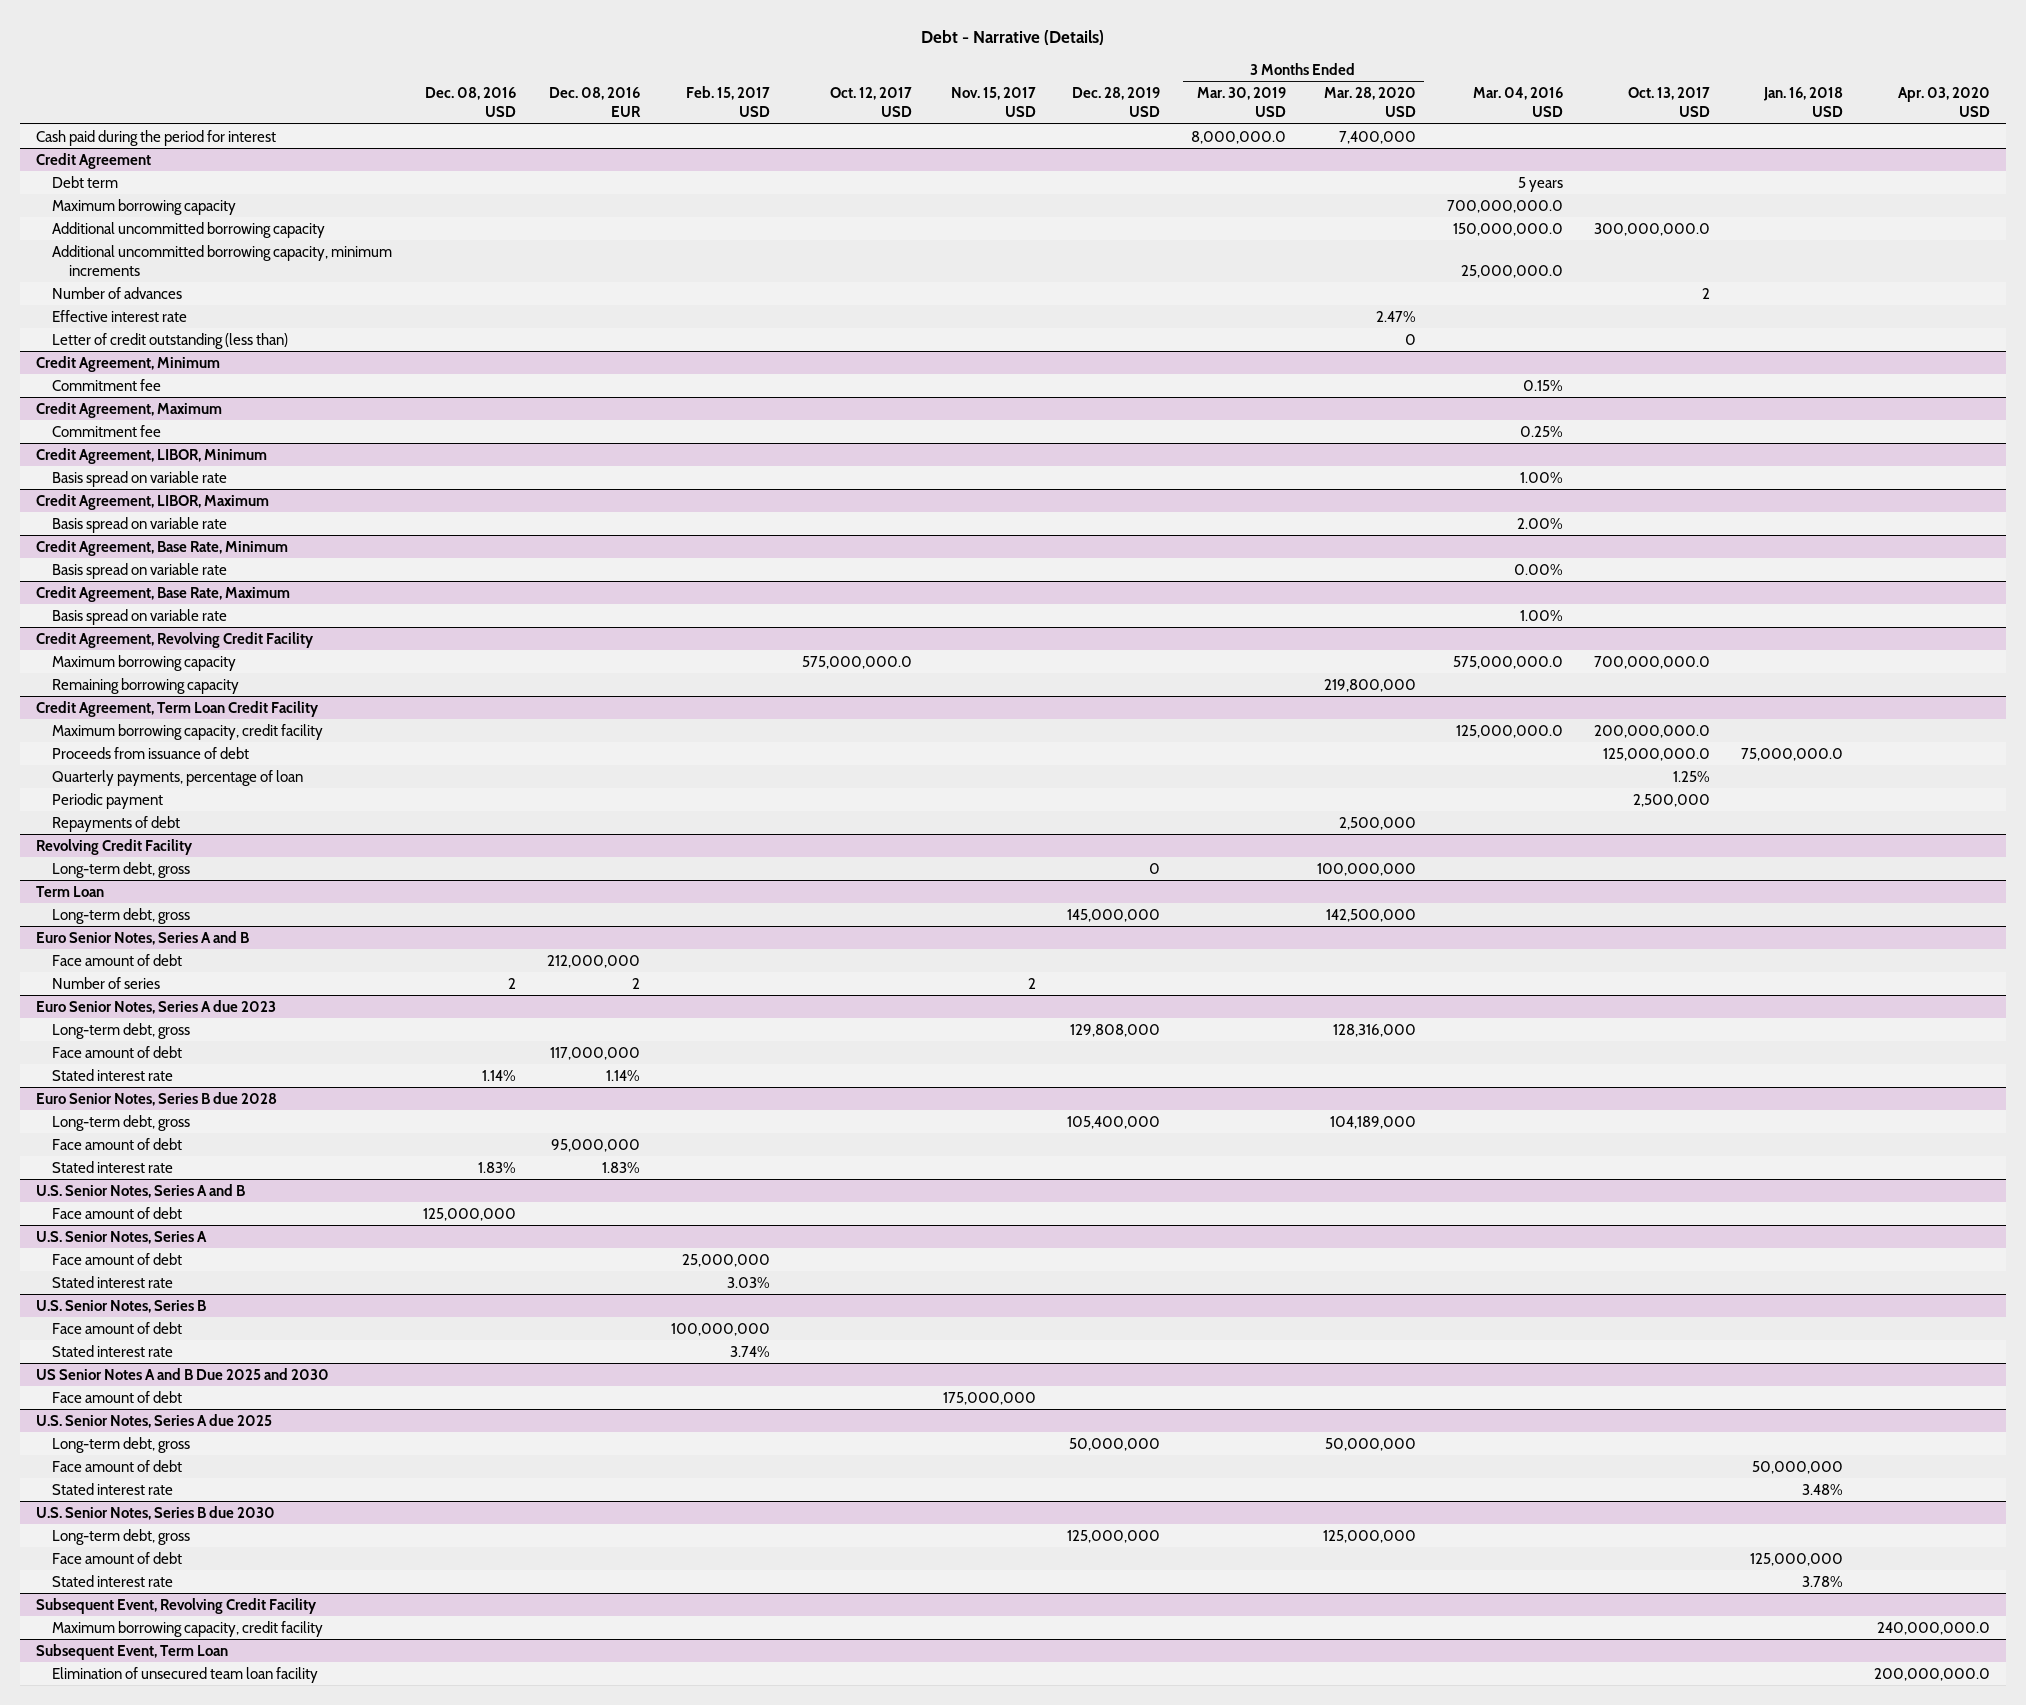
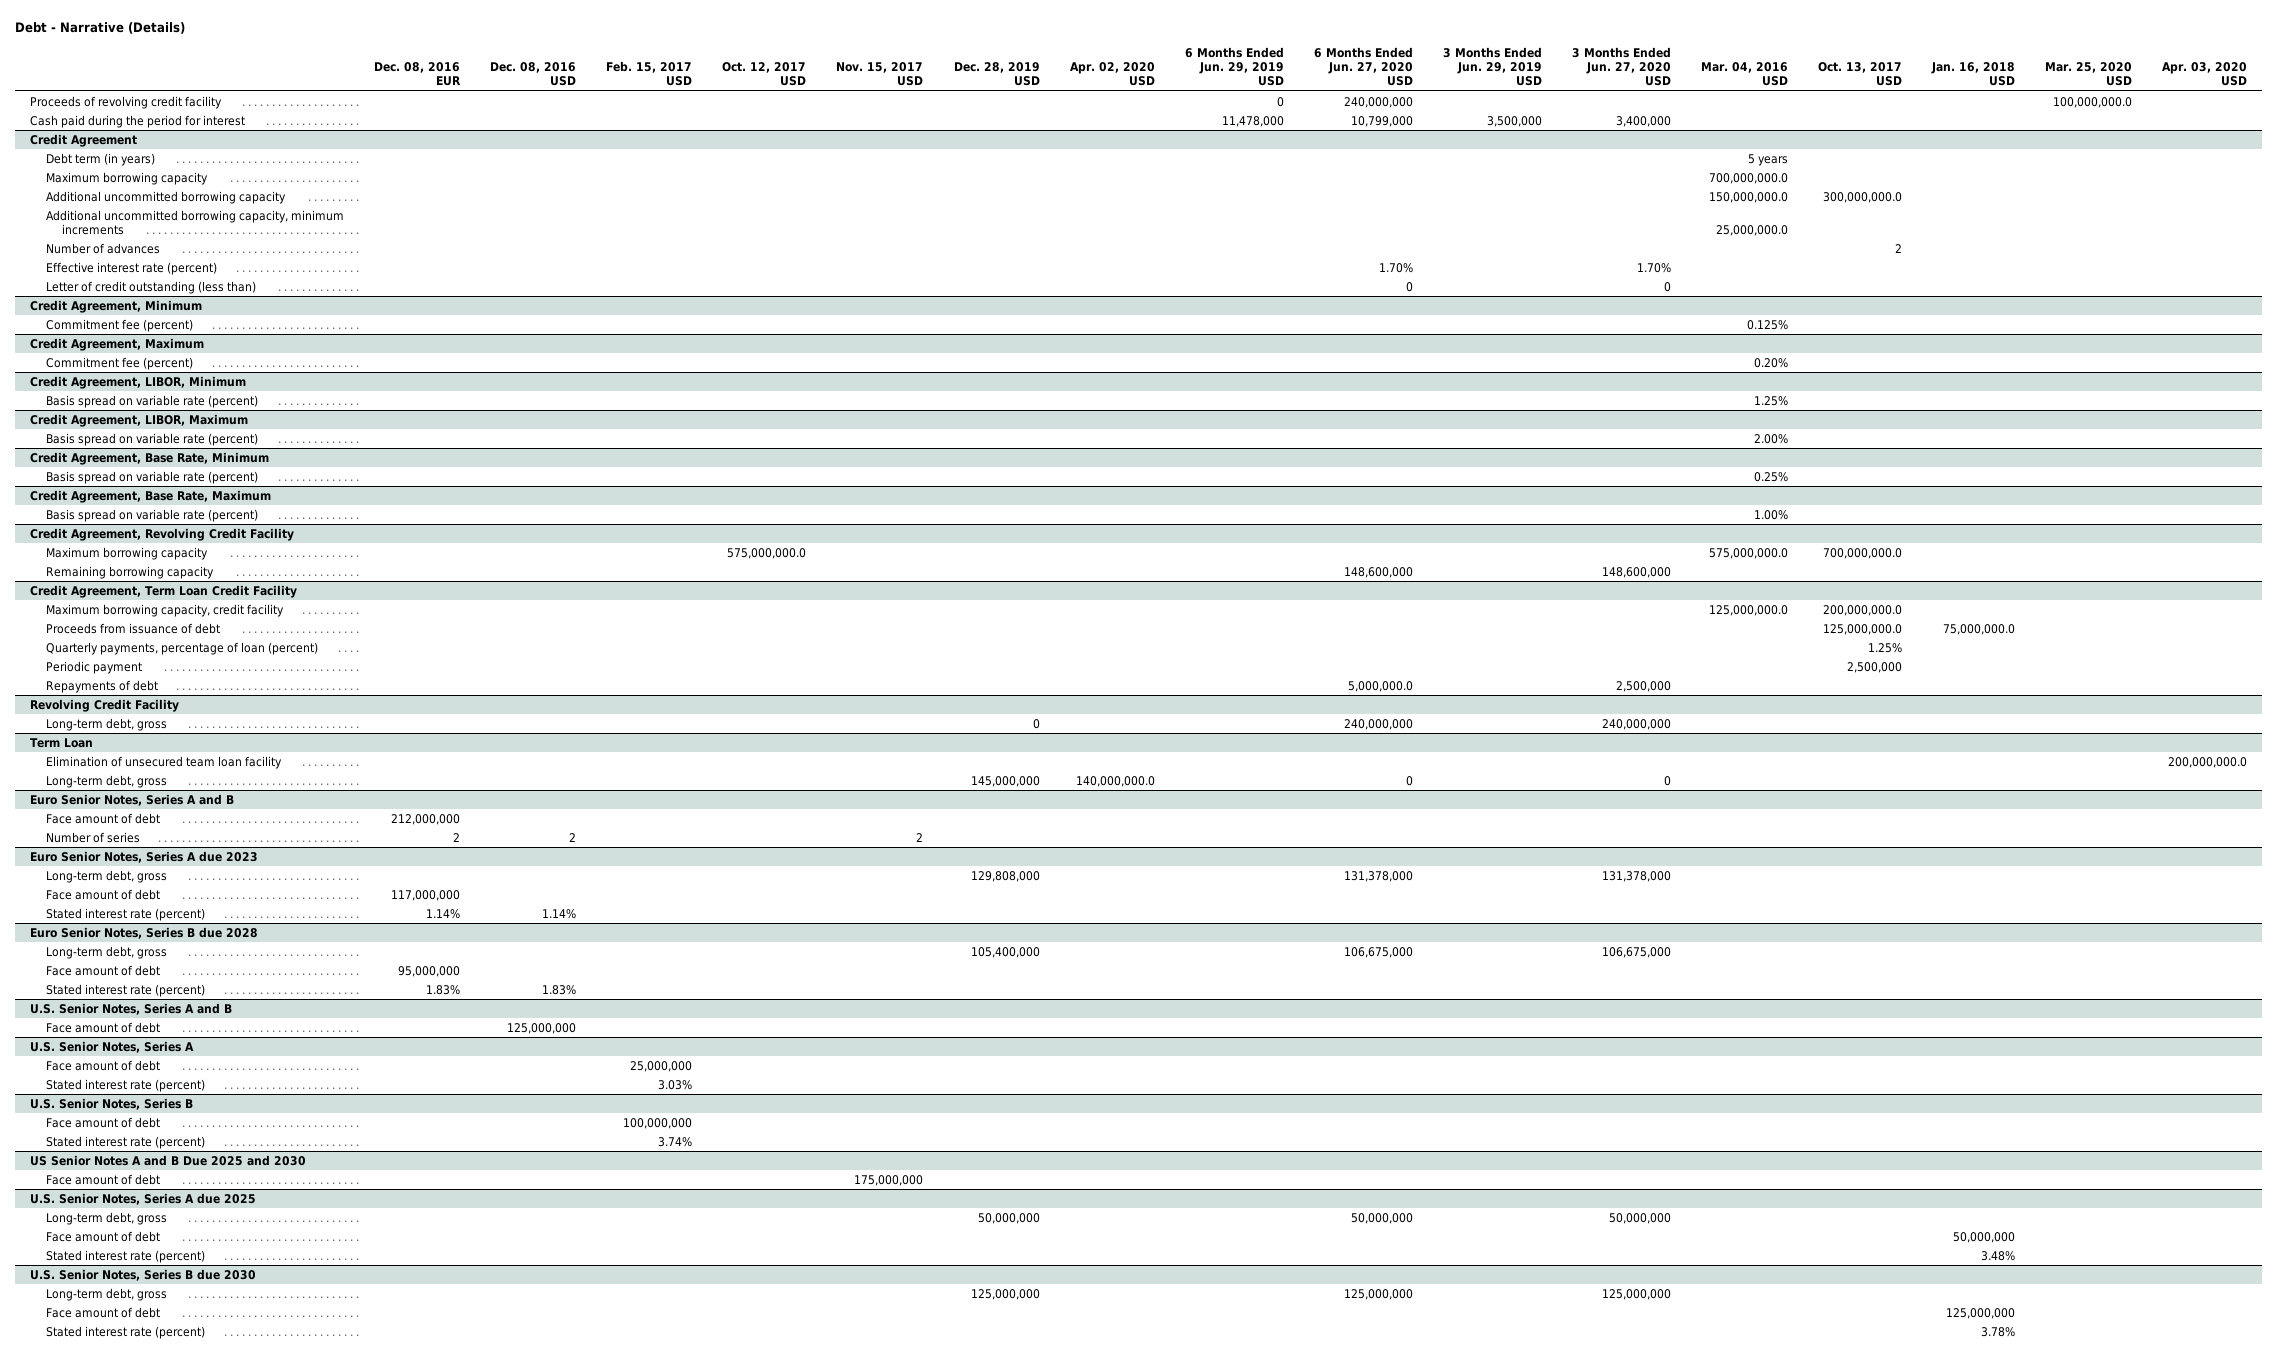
- | Dec. 08, 2016 USD | Dec. 08, 2016 EUR | Feb. 15, 2017 USD | Oct. 12, 2017 USD | Nov. 15, 2017 USD | Dec. 28, 2019 USD | 3 Months Ended Mar. 30, 2019 USD | 3 Months Ended Mar. 28, 2020 USD | Mar. 04, 2016 USD | Oct. 13, 2017 USD | Jan. 16, 2018 USD | Apr. 03, 2020 USD
+ | Dec. 08, 2016 EUR | Dec. 08, 2016 USD | Feb. 15, 2017 USD | Oct. 12, 2017 USD | Nov. 15, 2017 USD | Dec. 28, 2019 USD | Apr. 02, 2020 USD | 6 Months Ended Jun. 29, 2019 USD | 6 Months Ended Jun. 27, 2020 USD | 3 Months Ended Jun. 29, 2019 USD | 3 Months Ended Jun. 27, 2020 USD | Mar. 04, 2016 USD | Oct. 13, 2017 USD | Jan. 16, 2018 USD | Mar. 25, 2020 USD | Apr. 03, 2020 USD
+ Proceeds of revolving credit facility | | | | | | | | 0 | 240,000,000 | | | | | | 100,000,000.0 |
@ Credit Agreement
- Debt term | | | | | | | | | 5 years | | |
+ Debt term (in years) | | | | | | | | | | | | 5 years | | | |
- Effective interest rate | | | | | | | | 2.47% | | | |
+ Effective interest rate (percent) | | | | | | | | | 1.70% | | 1.70% | | | | |
@ Credit Agreement, Minimum
- Commitment fee | | | | | | | | | 0.15% | | |
+ Commitment fee (percent) | | | | | | | | | | | | 0.125% | | | |
@ Credit Agreement, Maximum
- Commitment fee | | | | | | | | | 0.25% | | |
+ Commitment fee (percent) | | | | | | | | | | | | 0.20% | | | |
@ Credit Agreement, LIBOR, Minimum
- Basis spread on variable rate | | | | | | | | | 1.00% | | |
+ Basis spread on variable rate (percent) | | | | | | | | | | | | 1.25% | | | |
@ Credit Agreement, LIBOR, Maximum
- Basis spread on variable rate | | | | | | | | | 2.00% | | |
+ Basis spread on variable rate (percent) | | | | | | | | | | | | 2.00% | | | |
@ Credit Agreement, Base Rate, Minimum
- Basis spread on variable rate | | | | | | | | | 0.00% | | |
+ Basis spread on variable rate (percent) | | | | | | | | | | | | 0.25% | | | |
@ Credit Agreement, Base Rate, Maximum
- Basis spread on variable rate | | | | | | | | | 1.00% | | |
+ Basis spread on variable rate (percent) | | | | | | | | | | | | 1.00% | | | |
@ Credit Agreement, Term Loan Credit Facility
- Quarterly payments, percentage of loan | | | | | | | | | | 1.25% | |
+ Quarterly payments, percentage of loan (percent) | | | | | | | | | | | | | 1.25% | | |
@ Term Loan
+ Elimination of unsecured team loan facility | | | | | | | | | | | | | | | | 200,000,000.0
@ Euro Senior Notes, Series A due 2023
- Stated interest rate | 1.14% | 1.14% | | | | | | | | | |
+ Stated interest rate (percent) | 1.14% | 1.14% | | | | | | | | | | | | | |
@ Euro Senior Notes, Series B due 2028
- Stated interest rate | 1.83% | 1.83% | | | | | | | | | |
+ Stated interest rate (percent) | 1.83% | 1.83% | | | | | | | | | | | | | |
@ U.S. Senior Notes, Series A
- Stated interest rate | | | 3.03% | | | | | | | | |
+ Stated interest rate (percent) | | | 3.03% | | | | | | | | | | | | |
@ U.S. Senior Notes, Series B
- Stated interest rate | | | 3.74% | | | | | | | | |
+ Stated interest rate (percent) | | | 3.74% | | | | | | | | | | | | |
@ U.S. Senior Notes, Series A due 2025
- Stated interest rate | | | | | | | | | | | 3.48% |
+ Stated interest rate (percent) | | | | | | | | | | | | | | 3.48% | |
@ U.S. Senior Notes, Series B due 2030
- Stated interest rate | | | | | | | | | | | 3.78% |
- Subsequent Event, Revolving Credit Facility
- Maximum borrowing capacity, credit facility | | | | | | | | | | | | 240,000,000.0
- Subsequent Event, Term Loan
- Elimination of unsecured team loan facility | | | | | | | | | | | | 200,000,000.0
@ U.S. Senior Notes, Series B due 2030
+ Stated interest rate (percent) | | | | | | | | | | | | | | 3.78% | |

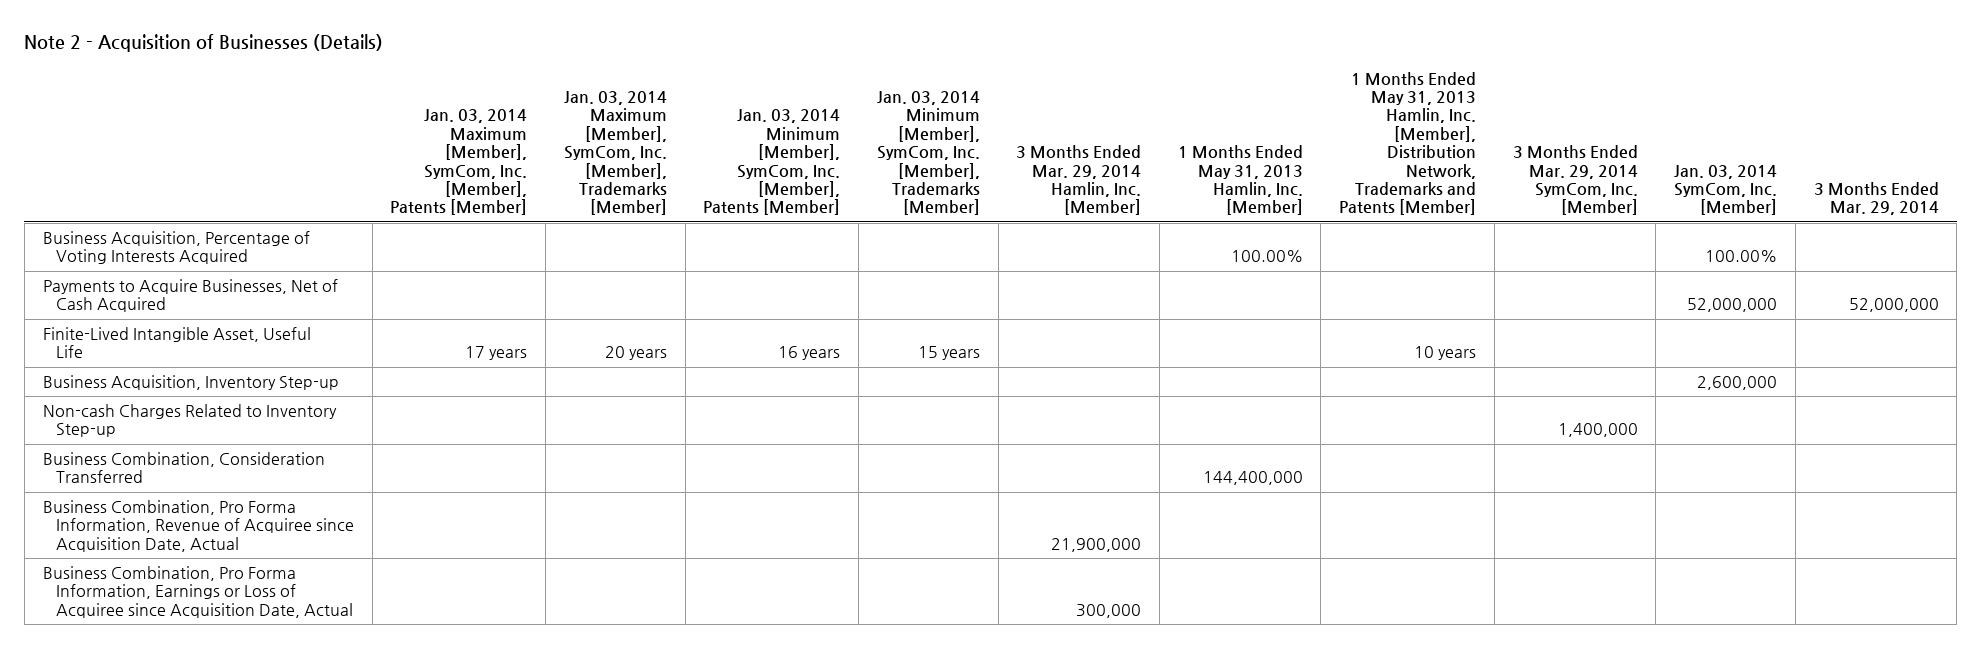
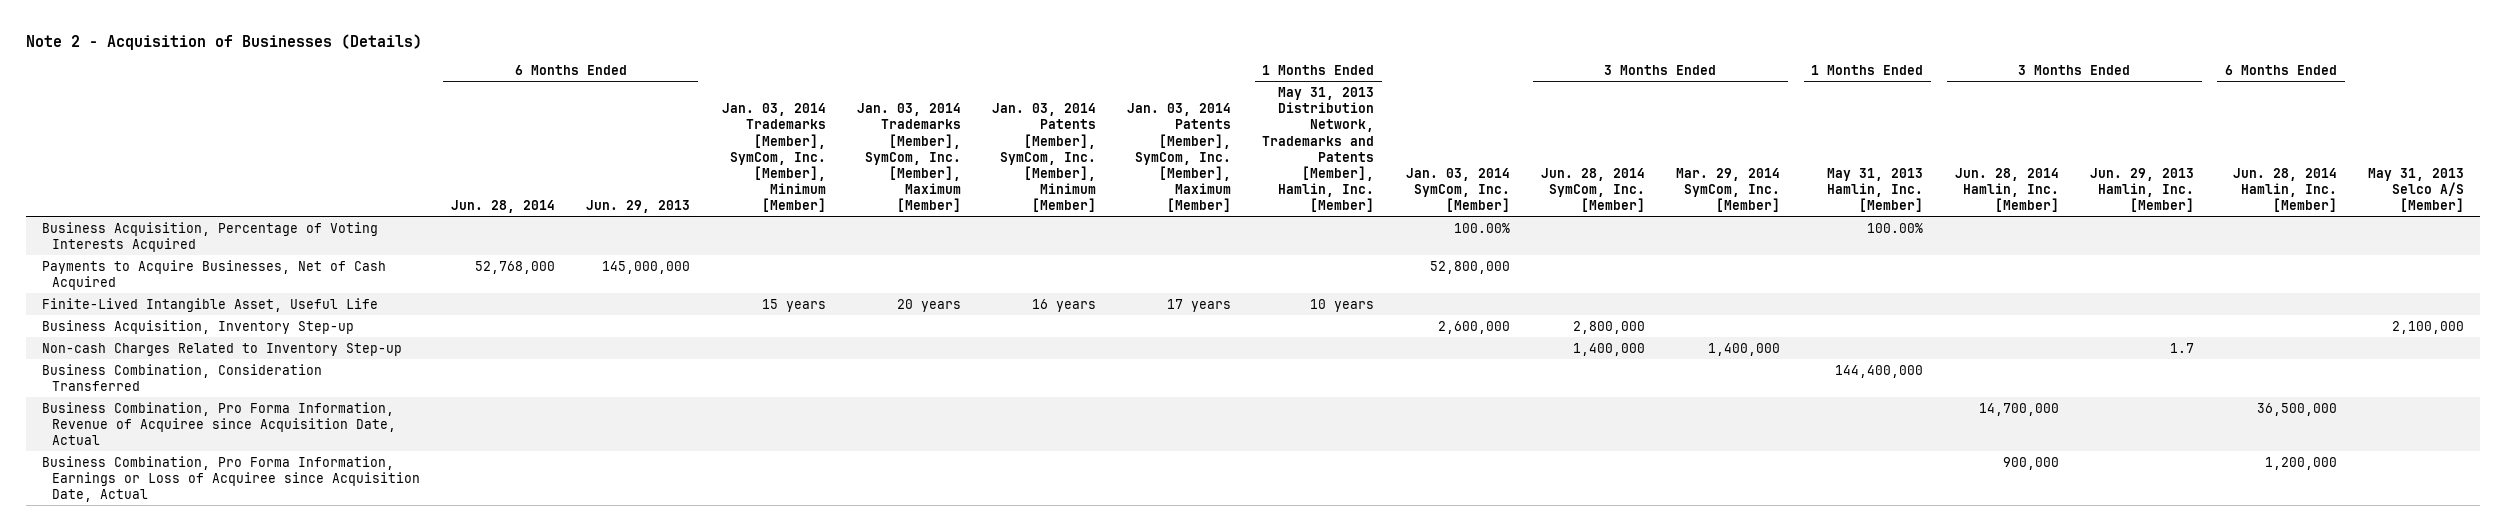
- | Jan. 03, 2014 Maximum [Member], SymCom, Inc. [Member], Patents [Member] | Jan. 03, 2014 Maximum [Member], SymCom, Inc. [Member], Trademarks [Member] | Jan. 03, 2014 Minimum [Member], SymCom, Inc. [Member], Patents [Member] | Jan. 03, 2014 Minimum [Member], SymCom, Inc. [Member], Trademarks [Member] | 3 Months Ended Mar. 29, 2014 Hamlin, Inc. [Member] | 1 Months Ended May 31, 2013 Hamlin, Inc. [Member] | 1 Months Ended May 31, 2013 Hamlin, Inc. [Member], Distribution Network, Trademarks and Patents [Member] | 3 Months Ended Mar. 29, 2014 SymCom, Inc. [Member] | Jan. 03, 2014 SymCom, Inc. [Member] | 3 Months Ended Mar. 29, 2014
+ | 6 Months Ended Jun. 28, 2014 | 6 Months Ended Jun. 29, 2013 | Jan. 03, 2014 Trademarks [Member], SymCom, Inc. [Member], Minimum [Member] | Jan. 03, 2014 Trademarks [Member], SymCom, Inc. [Member], Maximum [Member] | Jan. 03, 2014 Patents [Member], SymCom, Inc. [Member], Minimum [Member] | Jan. 03, 2014 Patents [Member], SymCom, Inc. [Member], Maximum [Member] | 1 Months Ended May 31, 2013 Distribution Network, Trademarks and Patents [Member], Hamlin, Inc. [Member] | Jan. 03, 2014 SymCom, Inc. [Member] | 3 Months Ended Jun. 28, 2014 SymCom, Inc. [Member] | 3 Months Ended Mar. 29, 2014 SymCom, Inc. [Member] | 1 Months Ended May 31, 2013 Hamlin, Inc. [Member] | 3 Months Ended Jun. 28, 2014 Hamlin, Inc. [Member] | 3 Months Ended Jun. 29, 2013 Hamlin, Inc. [Member] | 6 Months Ended Jun. 28, 2014 Hamlin, Inc. [Member] | May 31, 2013 Selco A/S [Member]
- Payments to Acquire Businesses, Net of Cash Acquired | | | | | | | | | 52,000,000 | 52,000,000
+ Payments to Acquire Businesses, Net of Cash Acquired | 52,768,000 | 145,000,000 | | | | | | 52,800,000 | | | | | | |

